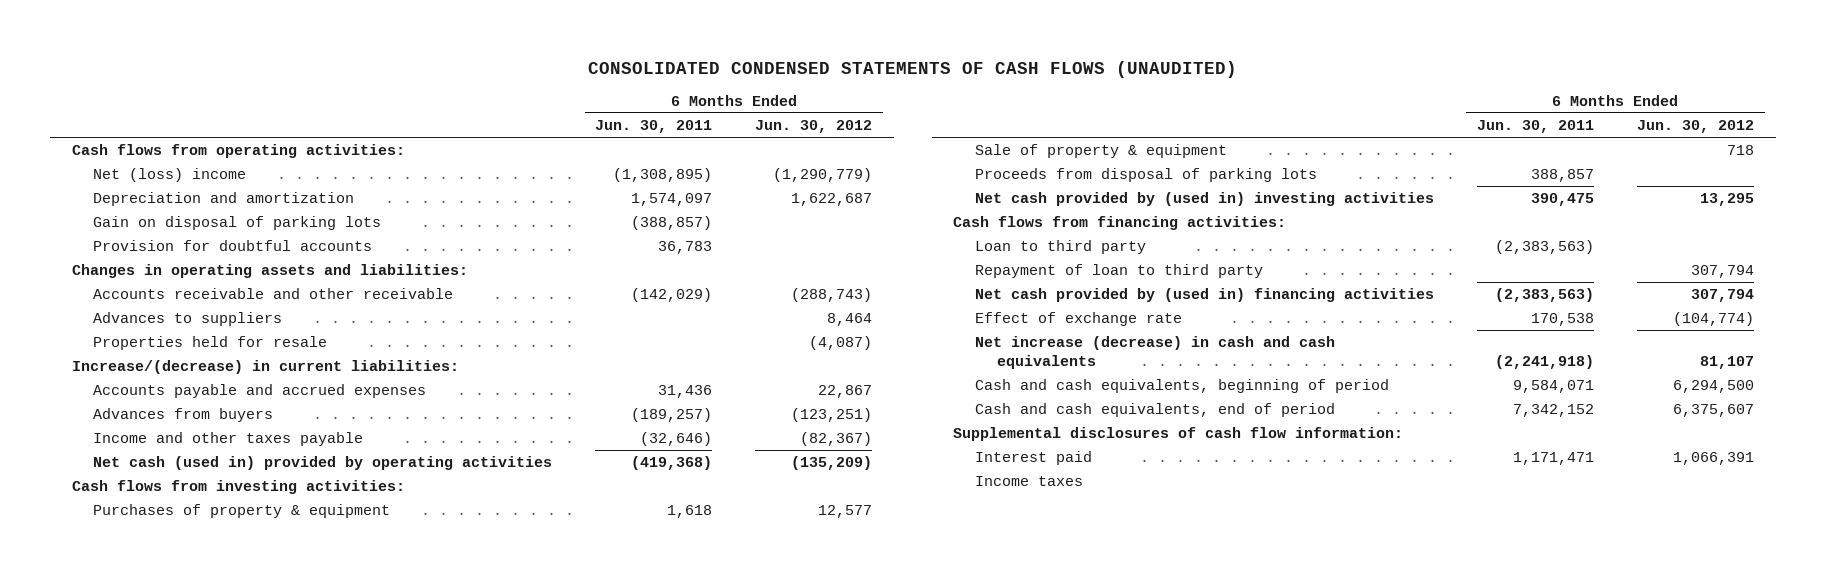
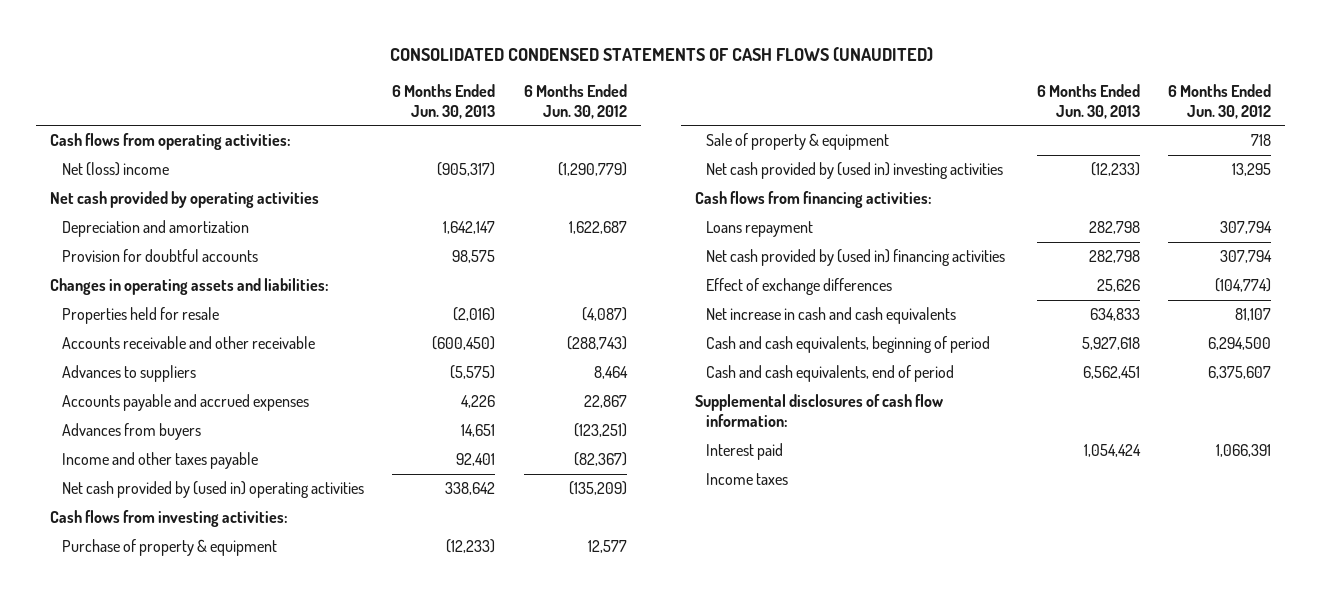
- | 6 Months Ended Jun. 30, 2011 | 6 Months Ended Jun. 30, 2012
+ | 6 Months Ended Jun. 30, 2013 | 6 Months Ended Jun. 30, 2012
+ Net cash provided by operating activities
- Gain on disposal of parking lots | (388,857) |
moved up: Properties held for resale | (2,016) | (4,087)
- Increase/(decrease) in current liabilities:
- Net cash (used in) provided by operating activities | (419,368) | (135,209)
+ Net cash provided by (used in) operating activities | 338,642 | (135,209)
- Purchases of property & equipment | 1,618 | 12,577
+ Purchase of property & equipment | (12,233) | 12,577
- Proceeds from disposal of parking lots | 388,857 |
- Loan to third party | (2,383,563) |
- Repayment of loan to third party | | 307,794
+ Loans repayment | 282,798 | 307,794
- Effect of exchange rate | 170,538 | (104,774)
- Net increase (decrease) in cash and cash equivalents | (2,241,918) | 81,107
+ Effect of exchange differences | 25,626 | (104,774)
+ Net increase in cash and cash equivalents | 634,833 | 81,107

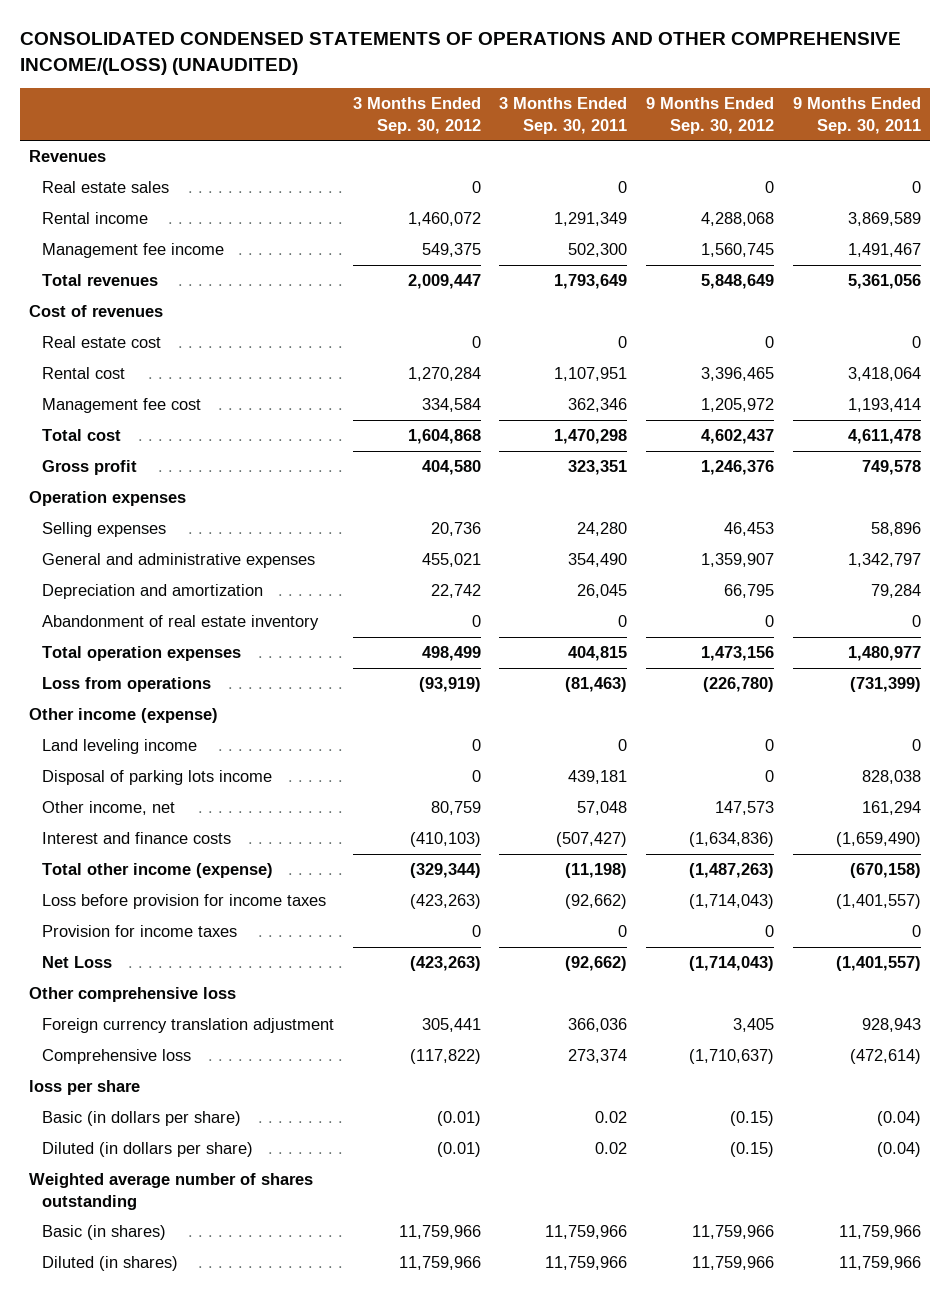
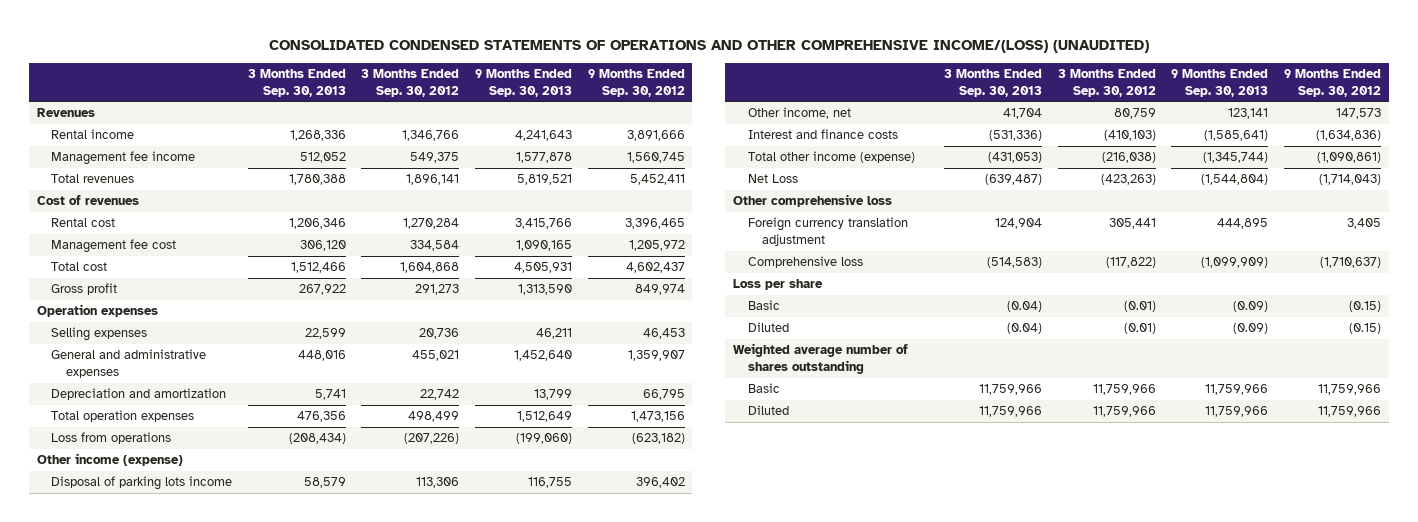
- | 3 Months Ended Sep. 30, 2012 | 3 Months Ended Sep. 30, 2011 | 9 Months Ended Sep. 30, 2012 | 9 Months Ended Sep. 30, 2011
+ | 3 Months Ended Sep. 30, 2013 | 3 Months Ended Sep. 30, 2012 | 9 Months Ended Sep. 30, 2013 | 9 Months Ended Sep. 30, 2012
- Real estate sales | 0 | 0 | 0 | 0
- Rental income | 1,460,072 | 1,291,349 | 4,288,068 | 3,869,589
+ Rental income | 1,268,336 | 1,346,766 | 4,241,643 | 3,891,666
- Total revenues | 2,009,447 | 1,793,649 | 5,848,649 | 5,361,056
+ Total revenues | 1,780,388 | 1,896,141 | 5,819,521 | 5,452,411
- Real estate cost | 0 | 0 | 0 | 0
- Gross profit | 404,580 | 323,351 | 1,246,376 | 749,578
+ Gross profit | 267,922 | 291,273 | 1,313,590 | 849,974
- Abandonment of real estate inventory | 0 | 0 | 0 | 0
- Loss from operations | (93,919) | (81,463) | (226,780) | (731,399)
+ Loss from operations | (208,434) | (207,226) | (199,060) | (623,182)
- Land leveling income | 0 | 0 | 0 | 0
- Disposal of parking lots income | 0 | 439,181 | 0 | 828,038
+ Disposal of parking lots income | 58,579 | 113,306 | 116,755 | 396,402
- Total other income (expense) | (329,344) | (11,198) | (1,487,263) | (670,158)
- Loss before provision for income taxes | (423,263) | (92,662) | (1,714,043) | (1,401,557)
- Provision for income taxes | 0 | 0 | 0 | 0
+ Total other income (expense) | (431,053) | (216,038) | (1,345,744) | (1,090,861)
- loss per share
- Basic (in dollars per share) | (0.01) | 0.02 | (0.15) | (0.04)
- Diluted (in dollars per share) | (0.01) | 0.02 | (0.15) | (0.04)
+ Loss per share
+ Basic | (0.04) | (0.01) | (0.09) | (0.15)
+ Diluted | (0.04) | (0.01) | (0.09) | (0.15)
- Basic (in shares) | 11,759,966 | 11,759,966 | 11,759,966 | 11,759,966
- Diluted (in shares) | 11,759,966 | 11,759,966 | 11,759,966 | 11,759,966
+ Basic | 11,759,966 | 11,759,966 | 11,759,966 | 11,759,966
+ Diluted | 11,759,966 | 11,759,966 | 11,759,966 | 11,759,966

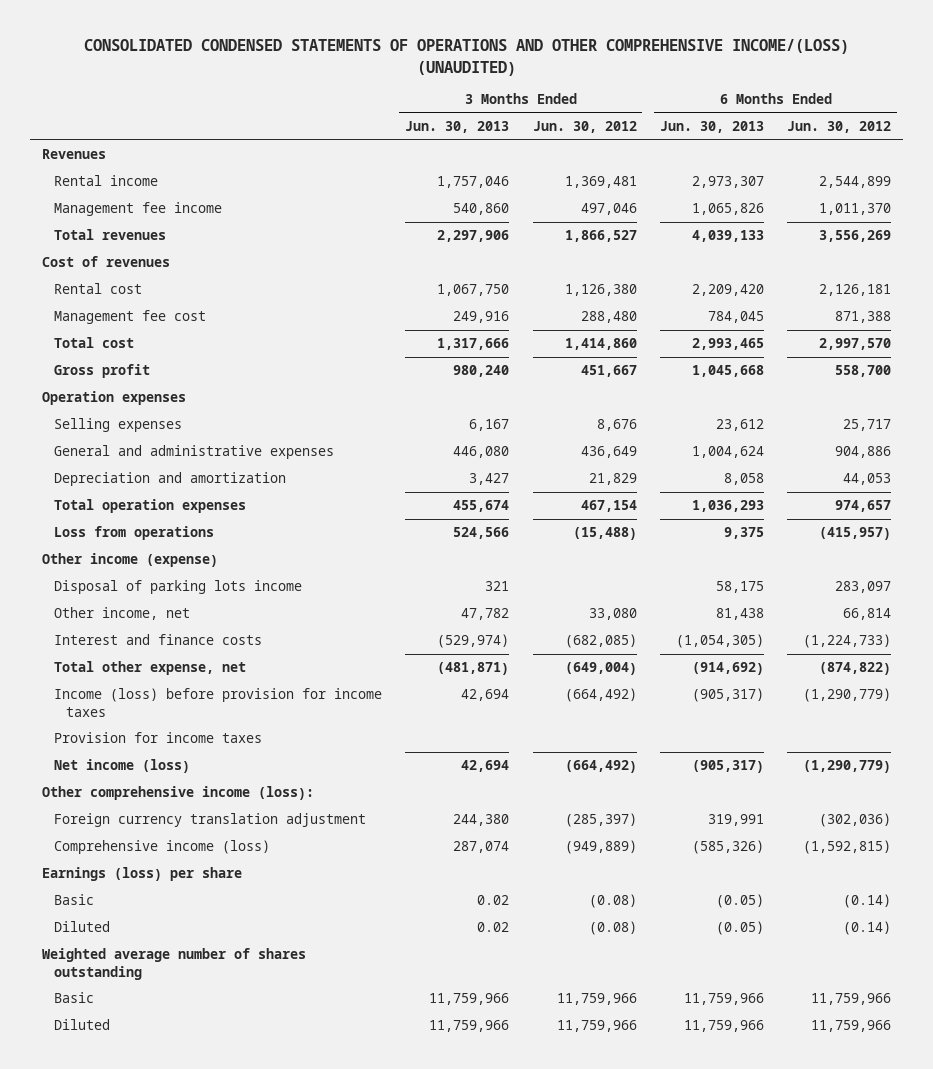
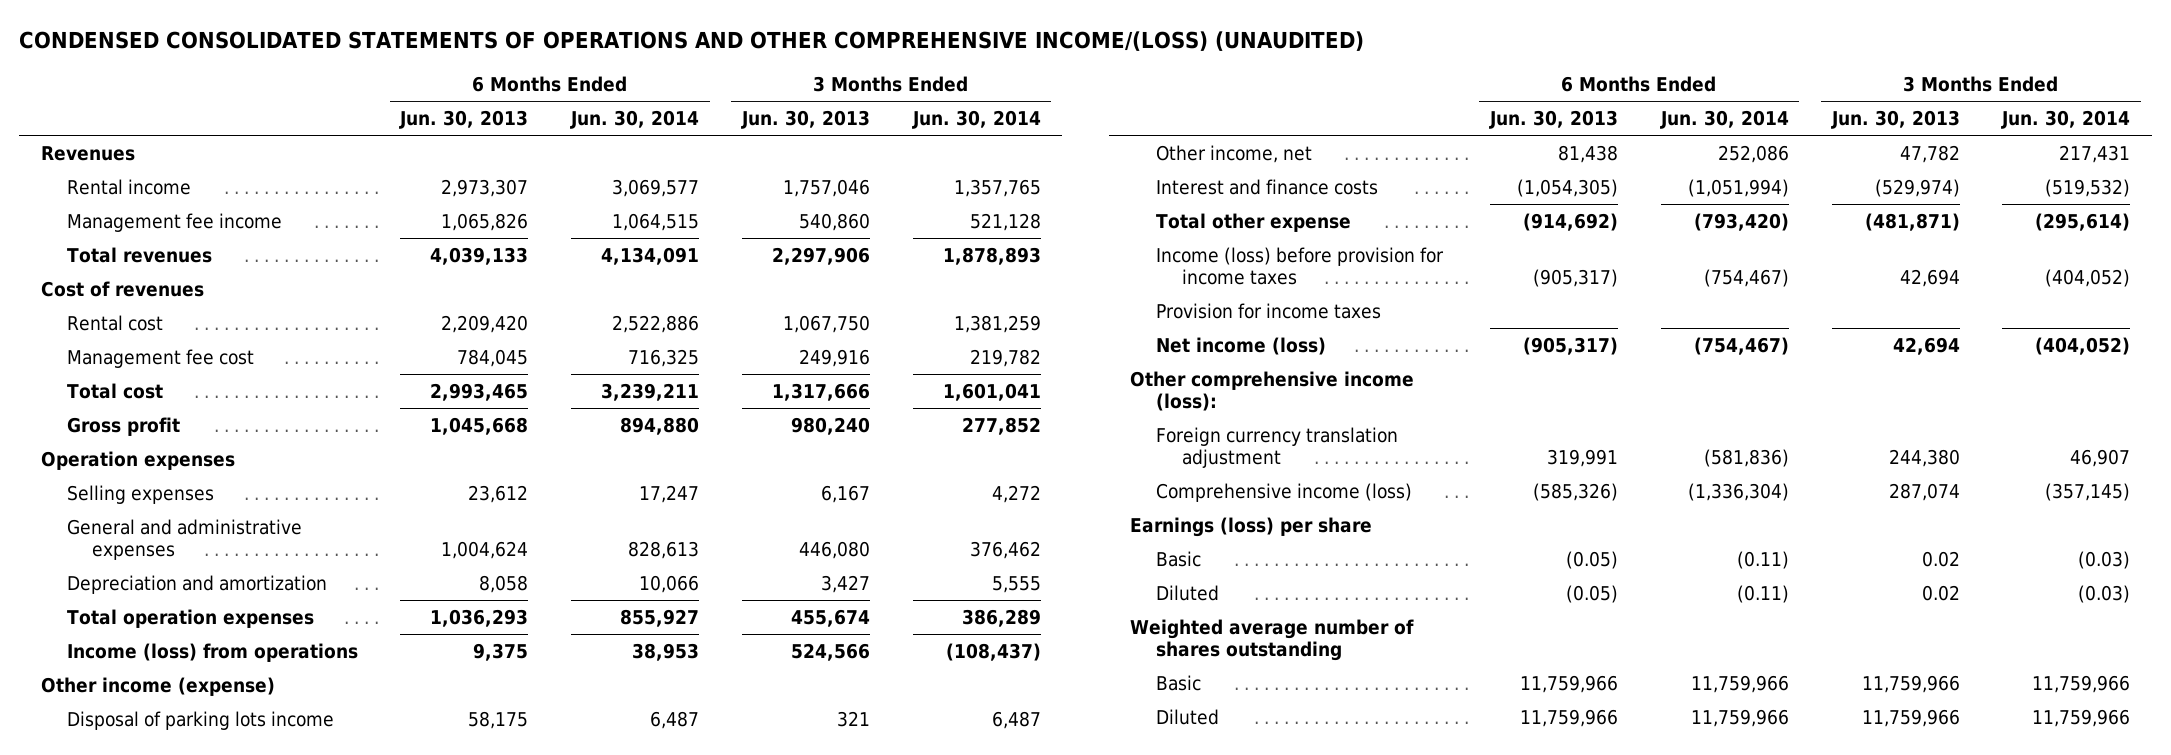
- CONSOLIDATED CONDENSED STATEMENTS OF OPERATIONS AND OTHER COMPREHENSIVE INCOME/(LOSS) (UNAUDITED)
+ CONDENSED CONSOLIDATED STATEMENTS OF OPERATIONS AND OTHER COMPREHENSIVE INCOME/(LOSS) (UNAUDITED)
- | 3 Months Ended Jun. 30, 2013 | 3 Months Ended Jun. 30, 2012 | 6 Months Ended Jun. 30, 2013 | 6 Months Ended Jun. 30, 2012
+ | 6 Months Ended Jun. 30, 2013 | 6 Months Ended Jun. 30, 2014 | 3 Months Ended Jun. 30, 2013 | 3 Months Ended Jun. 30, 2014
- Loss from operations | 524,566 | (15,488) | 9,375 | (415,957)
+ Income (loss) from operations | 9,375 | 38,953 | 524,566 | (108,437)
- Total other expense, net | (481,871) | (649,004) | (914,692) | (874,822)
+ Total other expense | (914,692) | (793,420) | (481,871) | (295,614)

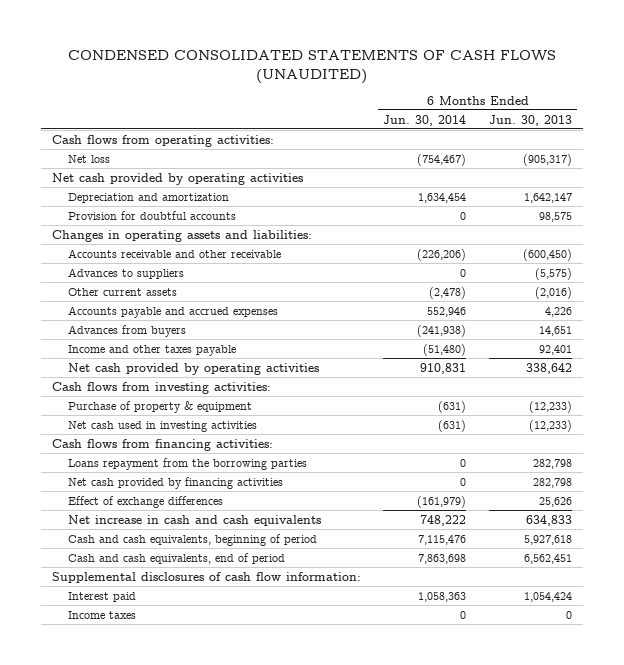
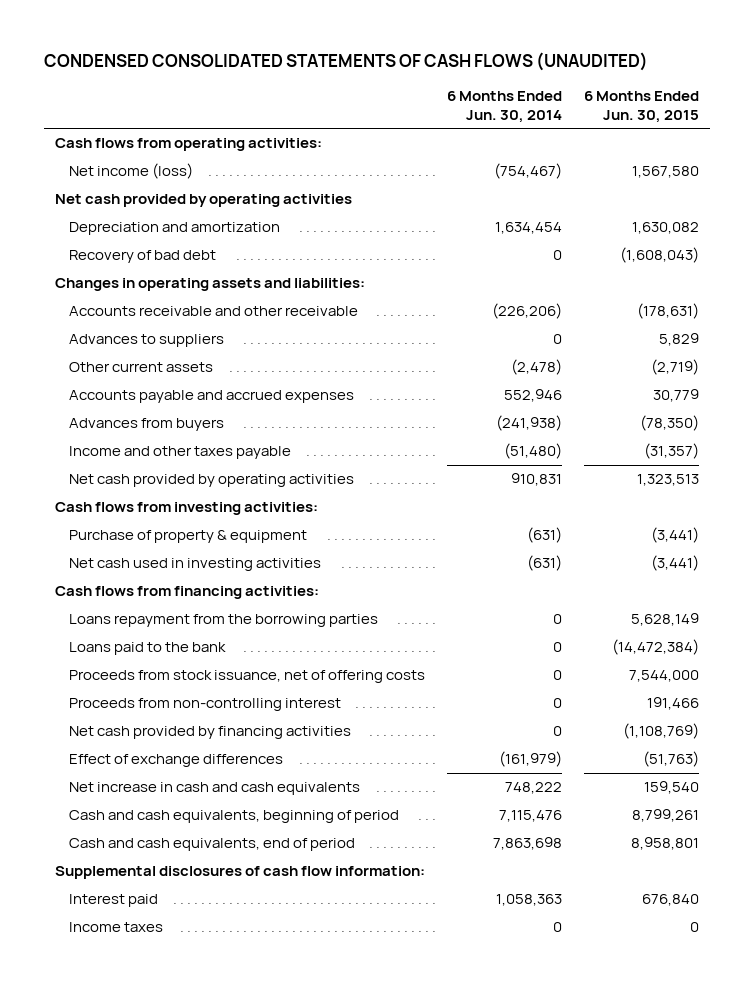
- | 6 Months Ended Jun. 30, 2014 | 6 Months Ended Jun. 30, 2013
+ | 6 Months Ended Jun. 30, 2014 | 6 Months Ended Jun. 30, 2015
- Net loss | (754,467) | (905,317)
+ Net income (loss) | (754,467) | 1,567,580
- Provision for doubtful accounts | 0 | 98,575
+ Recovery of bad debt | 0 | (1,608,043)
+ Loans paid to the bank | 0 | (14,472,384)
+ Proceeds from stock issuance, net of offering costs | 0 | 7,544,000
+ Proceeds from non-controlling interest | 0 | 191,466

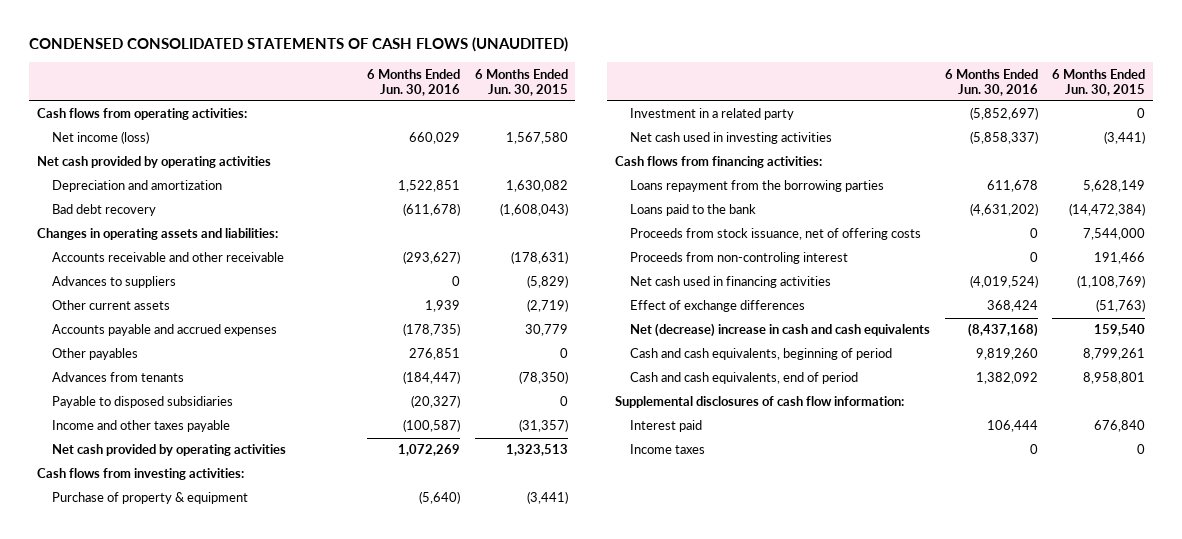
- | 6 Months Ended Jun. 30, 2014 | 6 Months Ended Jun. 30, 2015
+ | 6 Months Ended Jun. 30, 2016 | 6 Months Ended Jun. 30, 2015
- Recovery of bad debt | 0 | (1,608,043)
+ Bad debt recovery | (611,678) | (1,608,043)
- Advances to suppliers | 0 | 5,829
+ Advances to suppliers | 0 | (5,829)
- Advances from buyers | (241,938) | (78,350)
+ Other payables | 276,851 | 0
+ Advances from tenants | (184,447) | (78,350)
+ Payable to disposed subsidiaries | (20,327) | 0
+ Investment in a related party | (5,852,697) | 0
- Proceeds from non-controlling interest | 0 | 191,466
- Net cash provided by financing activities | 0 | (1,108,769)
+ Proceeds from non-controling interest | 0 | 191,466
+ Net cash used in financing activities | (4,019,524) | (1,108,769)
- Net increase in cash and cash equivalents | 748,222 | 159,540
+ Net (decrease) increase in cash and cash equivalents | (8,437,168) | 159,540

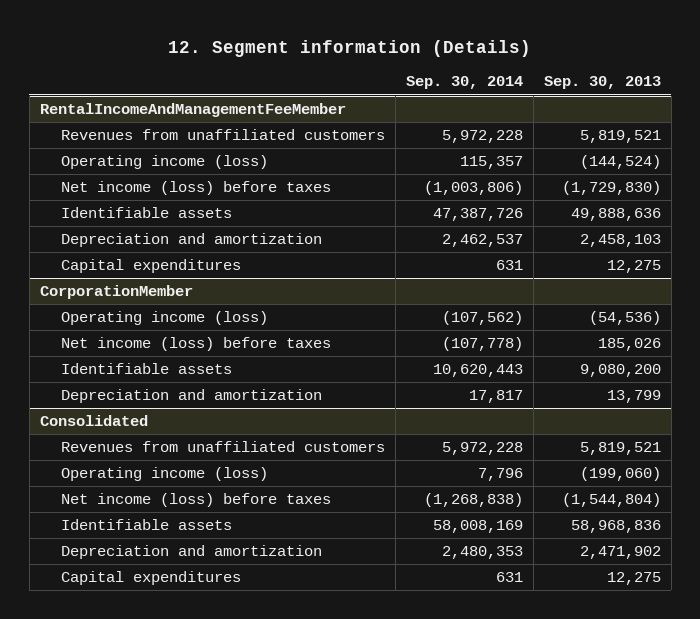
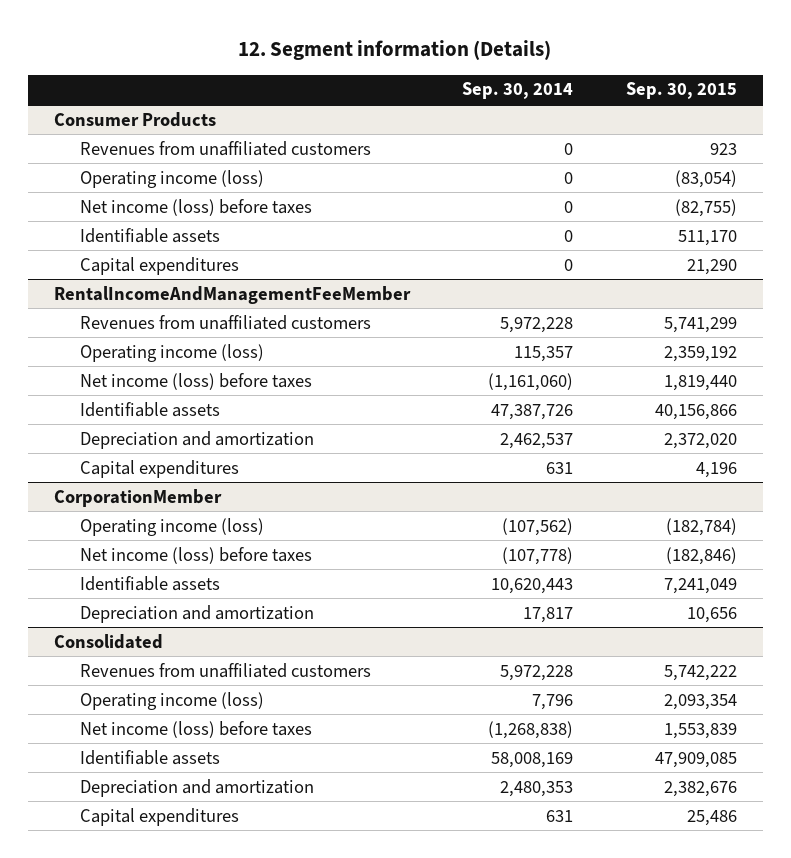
- | Sep. 30, 2014 | Sep. 30, 2013
+ | Sep. 30, 2014 | Sep. 30, 2015
+ Consumer Products
+ Revenues from unaffiliated customers | 0 | 923
+ Operating income (loss) | 0 | (83,054)
+ Net income (loss) before taxes | 0 | (82,755)
+ Identifiable assets | 0 | 511,170
+ Capital expenditures | 0 | 21,290
@ RentalIncomeAndManagementFeeMember
- Net income (loss) before taxes | (1,003,806) | (1,729,830)
+ Net income (loss) before taxes | (1,161,060) | 1,819,440

